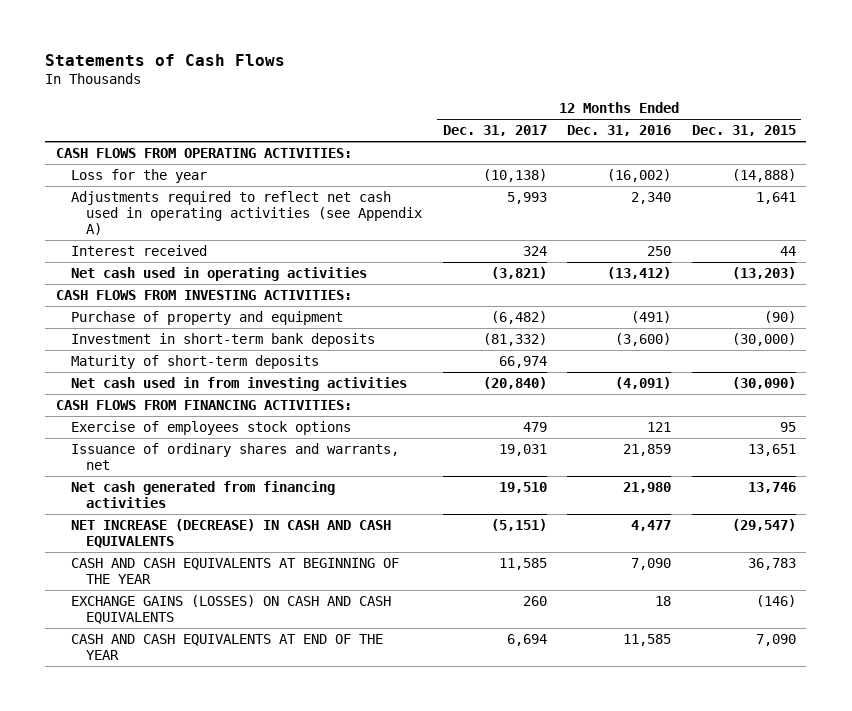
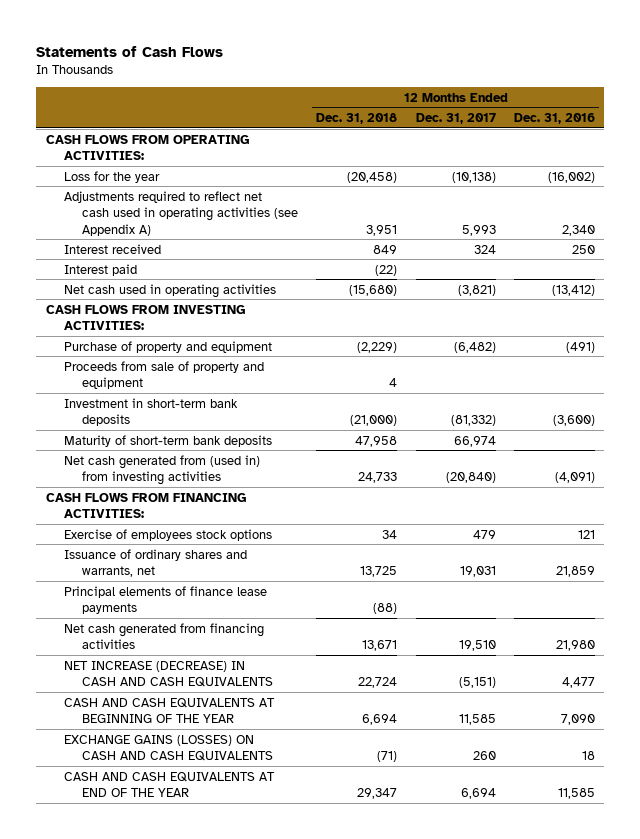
- | 12 Months Ended Dec. 31, 2017 | 12 Months Ended Dec. 31, 2016 | 12 Months Ended Dec. 31, 2015
+ | 12 Months Ended Dec. 31, 2018 | 12 Months Ended Dec. 31, 2017 | 12 Months Ended Dec. 31, 2016
+ Interest paid | (22) | |
+ Proceeds from sale of property and equipment | 4 | |
- Maturity of short-term deposits | 66,974 | |
- Net cash used in from investing activities | (20,840) | (4,091) | (30,090)
+ Maturity of short-term bank deposits | 47,958 | 66,974 |
+ Net cash generated from (used in) from investing activities | 24,733 | (20,840) | (4,091)
+ Principal elements of finance lease payments | (88) | |

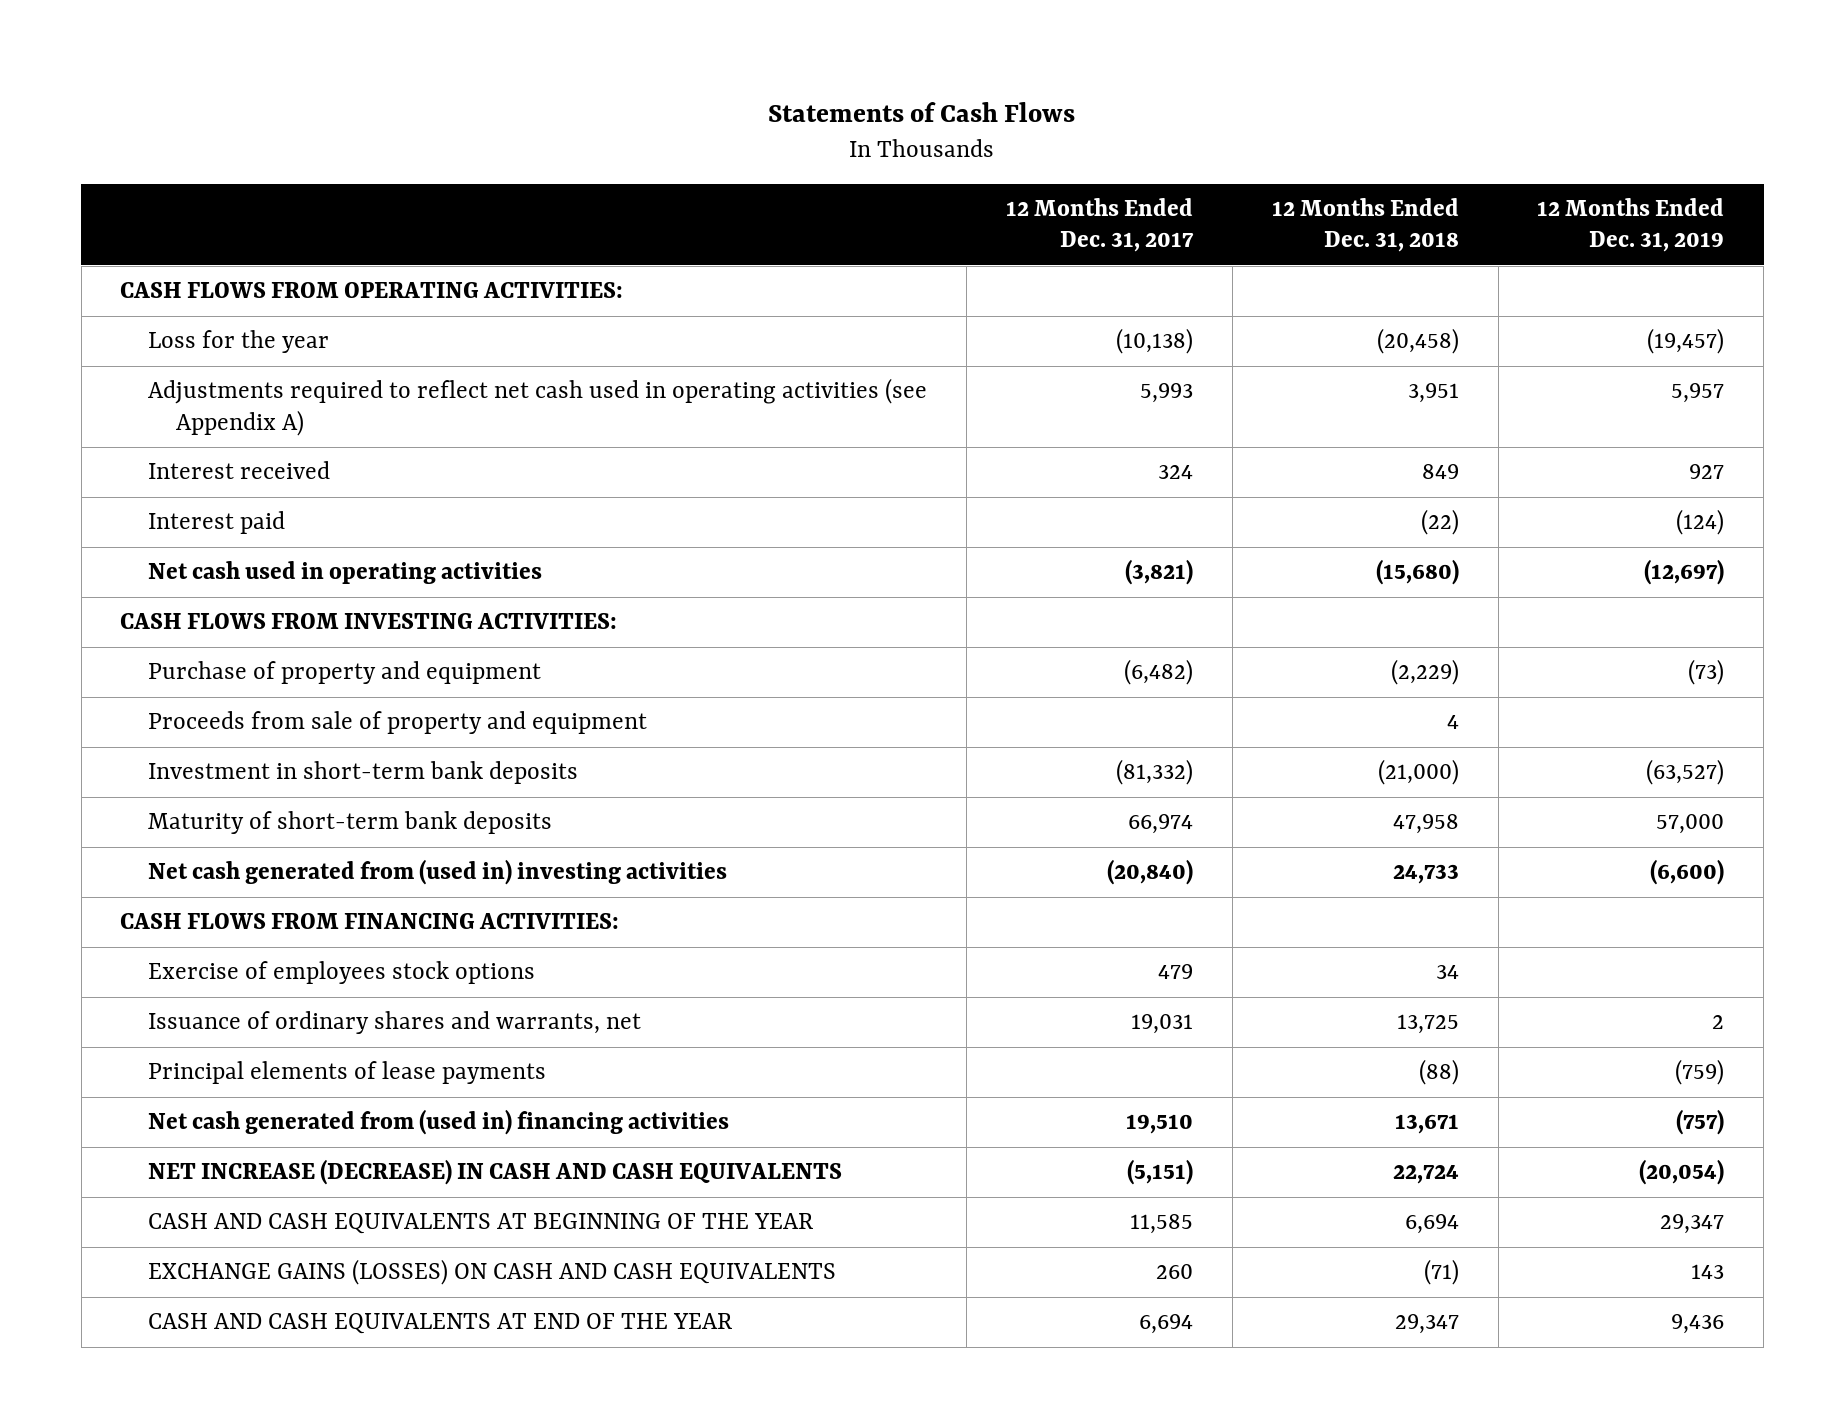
- | 12 Months Ended Dec. 31, 2018 | 12 Months Ended Dec. 31, 2017 | 12 Months Ended Dec. 31, 2016
+ | 12 Months Ended Dec. 31, 2017 | 12 Months Ended Dec. 31, 2018 | 12 Months Ended Dec. 31, 2019
- Net cash generated from (used in) from investing activities | 24,733 | (20,840) | (4,091)
+ Net cash generated from (used in) investing activities | (20,840) | 24,733 | (6,600)
- Principal elements of finance lease payments | (88) | |
- Net cash generated from financing activities | 13,671 | 19,510 | 21,980
+ Principal elements of lease payments | | (88) | (759)
+ Net cash generated from (used in) financing activities | 19,510 | 13,671 | (757)

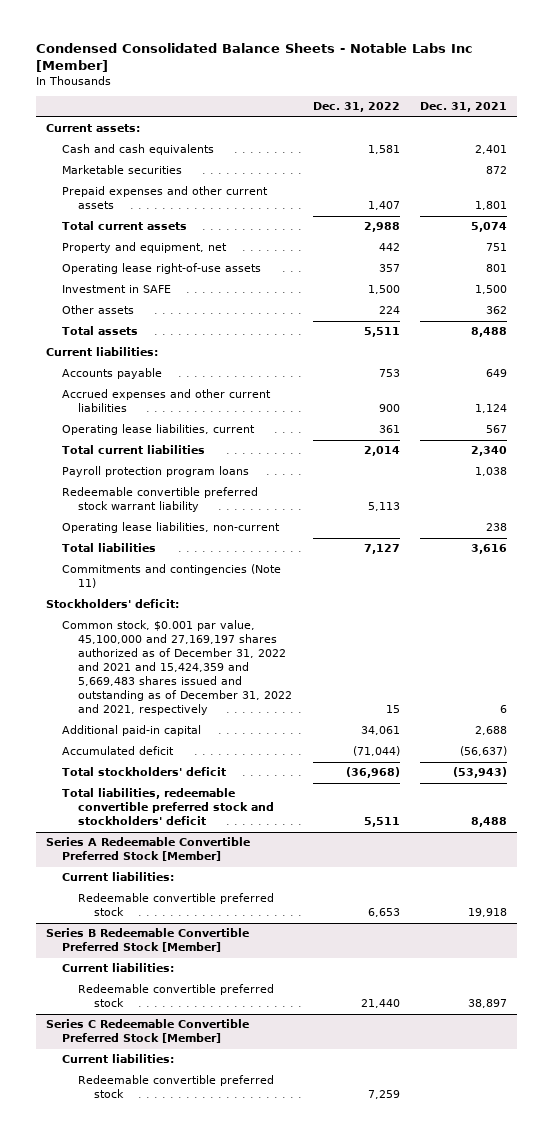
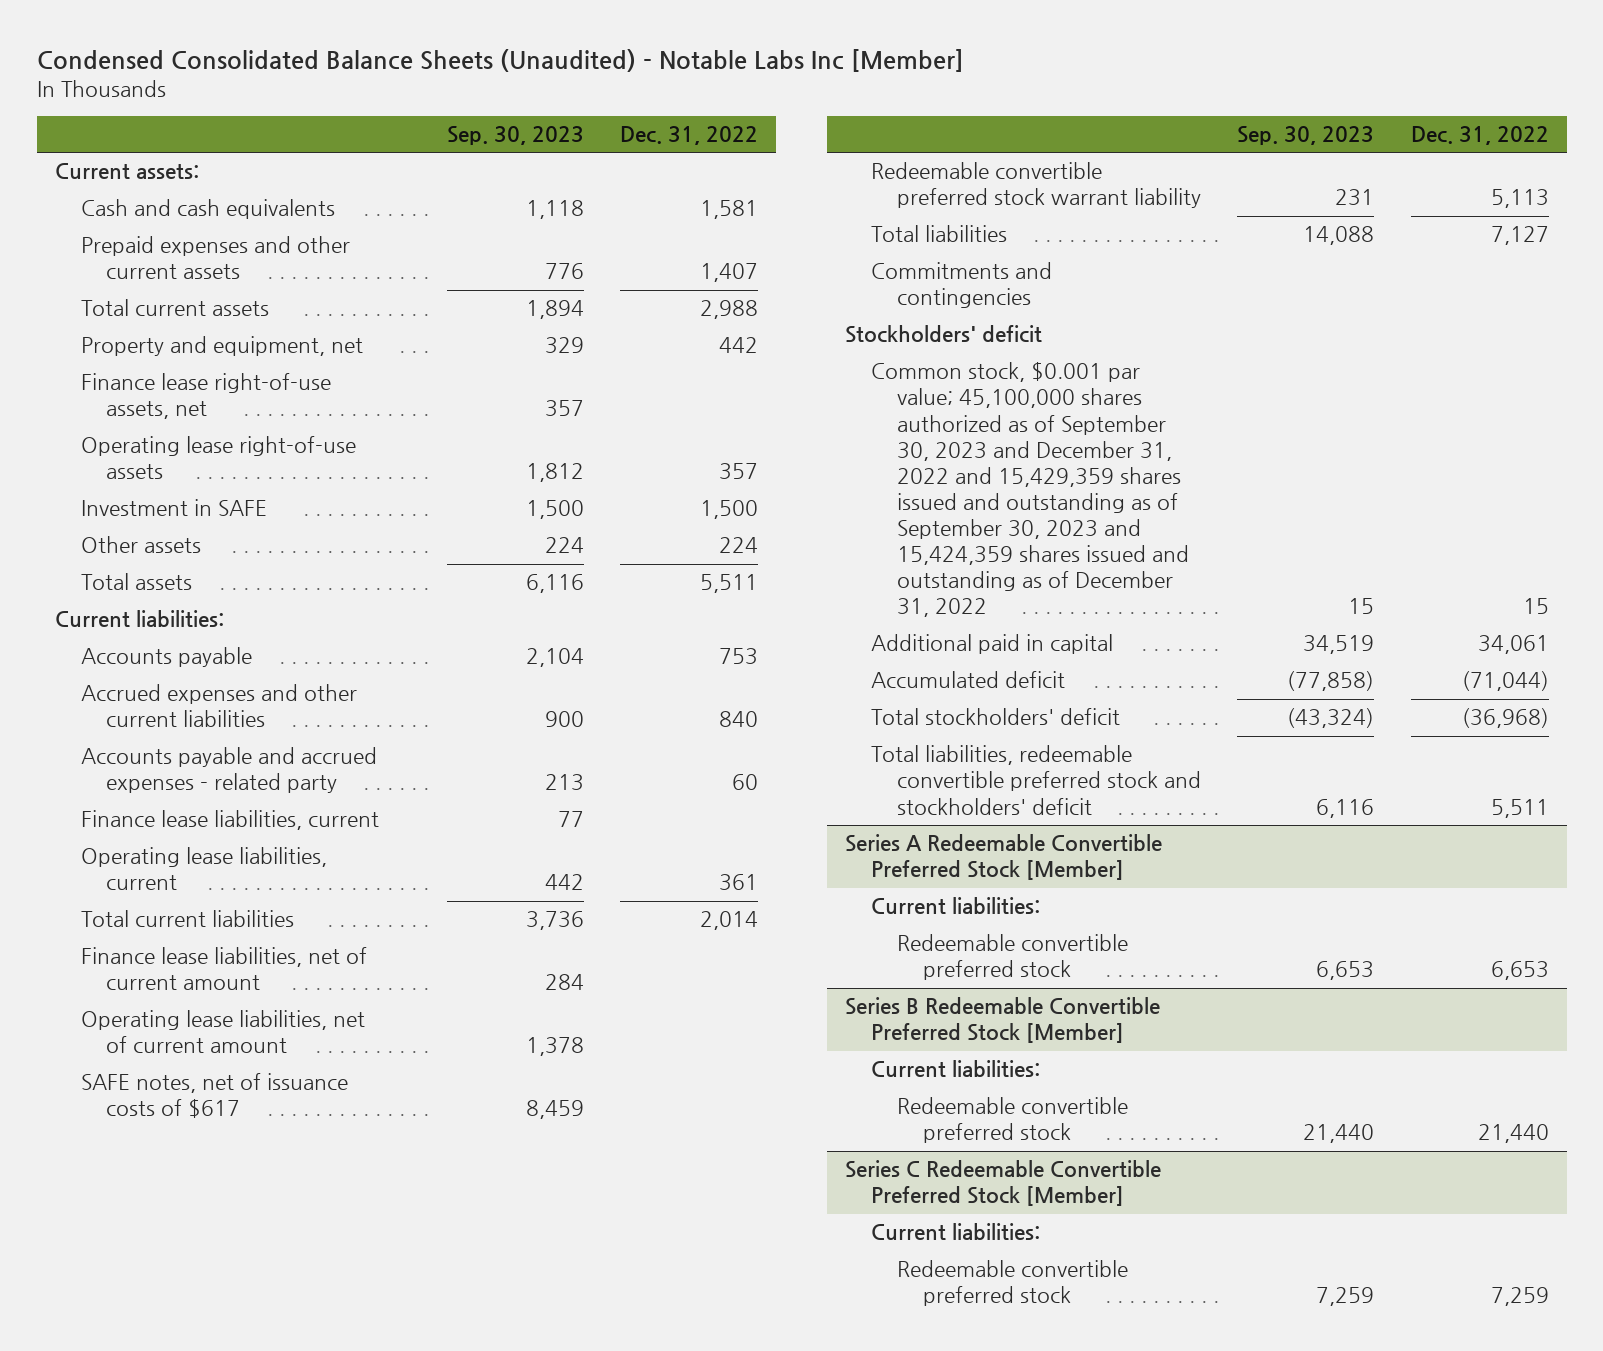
- Condensed Consolidated Balance Sheets - Notable Labs Inc [Member]
+ Condensed Consolidated Balance Sheets (Unaudited) - Notable Labs Inc [Member]
- | Dec. 31, 2022 | Dec. 31, 2021
+ | Sep. 30, 2023 | Dec. 31, 2022
- Marketable securities | | 872
+ Finance lease right-of-use assets, net | 357 |
- Accrued expenses and other current liabilities | 900 | 1,124
+ Accrued expenses and other current liabilities | 900 | 840
+ Accounts payable and accrued expenses - related party | 213 | 60
+ Finance lease liabilities, current | 77 |
- Payroll protection program loans | | 1,038
+ Finance lease liabilities, net of current amount | 284 |
+ Operating lease liabilities, net of current amount | 1,378 |
+ SAFE notes, net of issuance costs of $617 | 8,459 |
- Operating lease liabilities, non-current | | 238
- Commitments and contingencies (Note 11)
- Stockholders' deficit:
- Common stock, $0.001 par value, 45,100,000 and 27,169,197 shares authorized as of December 31, 2022 and 2021 and 15,424,359 and 5,669,483 shares issued and outstanding as of December 31, 2022 and 2021, respectively | 15 | 6
- Additional paid-in capital | 34,061 | 2,688
+ Commitments and contingencies
+ Stockholders' deficit
+ Common stock, $0.001 par value; 45,100,000 shares authorized as of September 30, 2023 and December 31, 2022 and 15,429,359 shares issued and outstanding as of September 30, 2023 and 15,424,359 shares issued and outstanding as of December 31, 2022 | 15 | 15
+ Additional paid in capital | 34,519 | 34,061

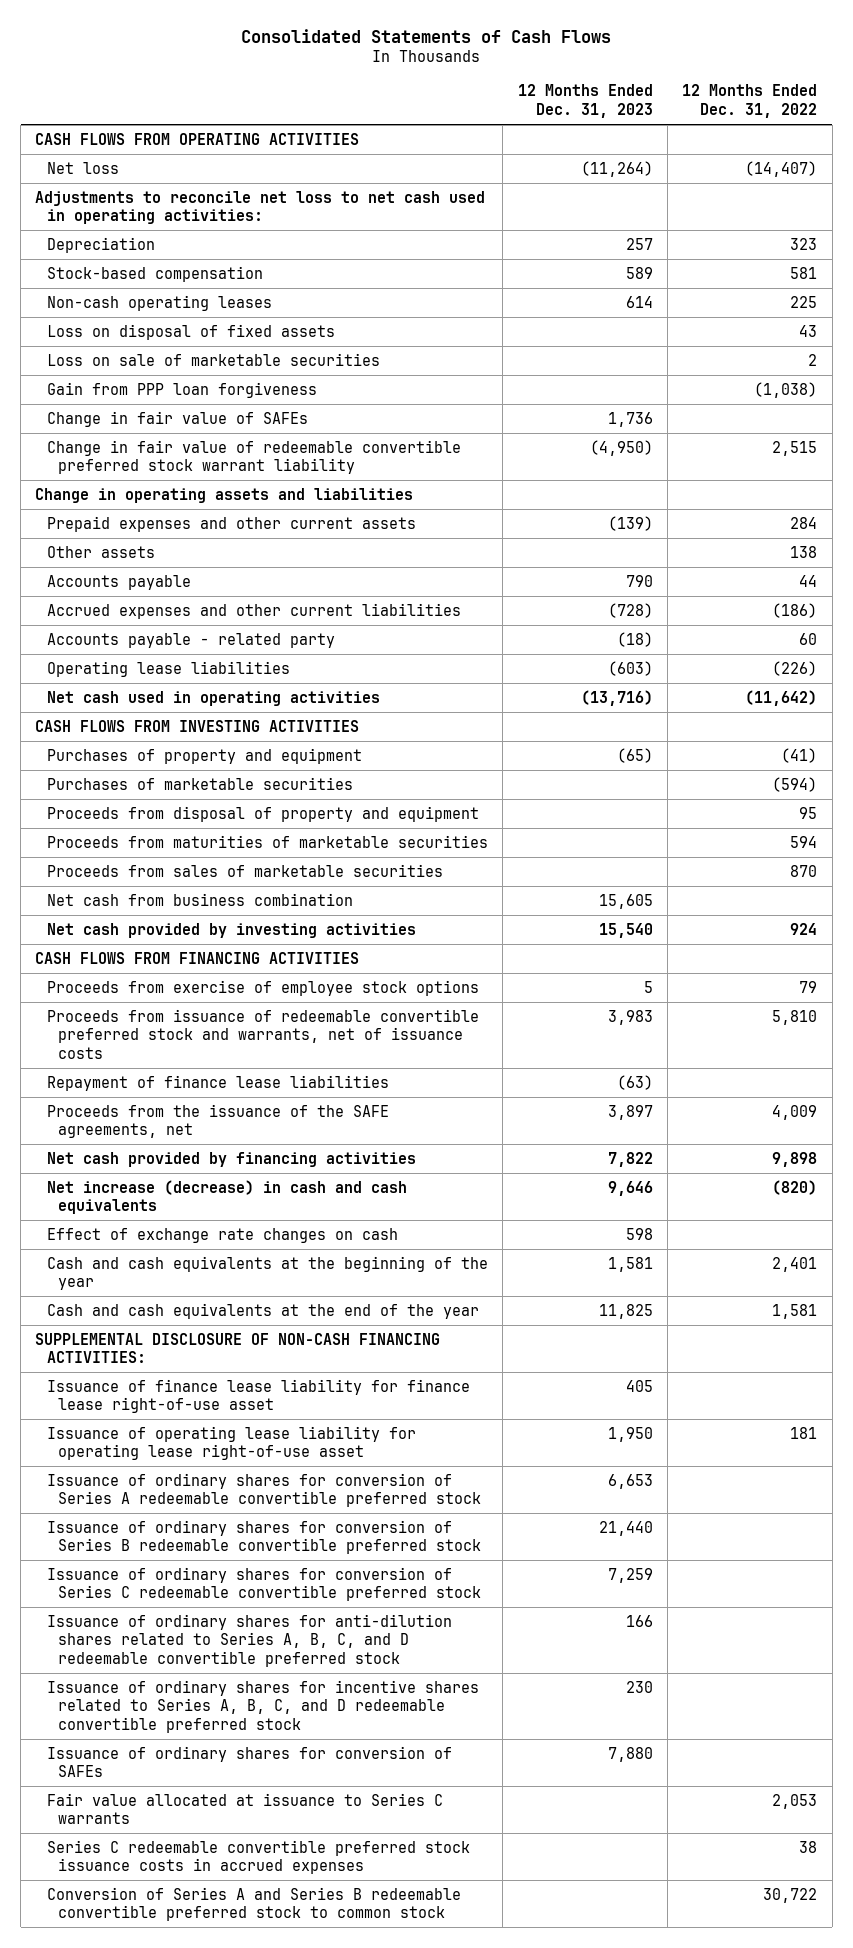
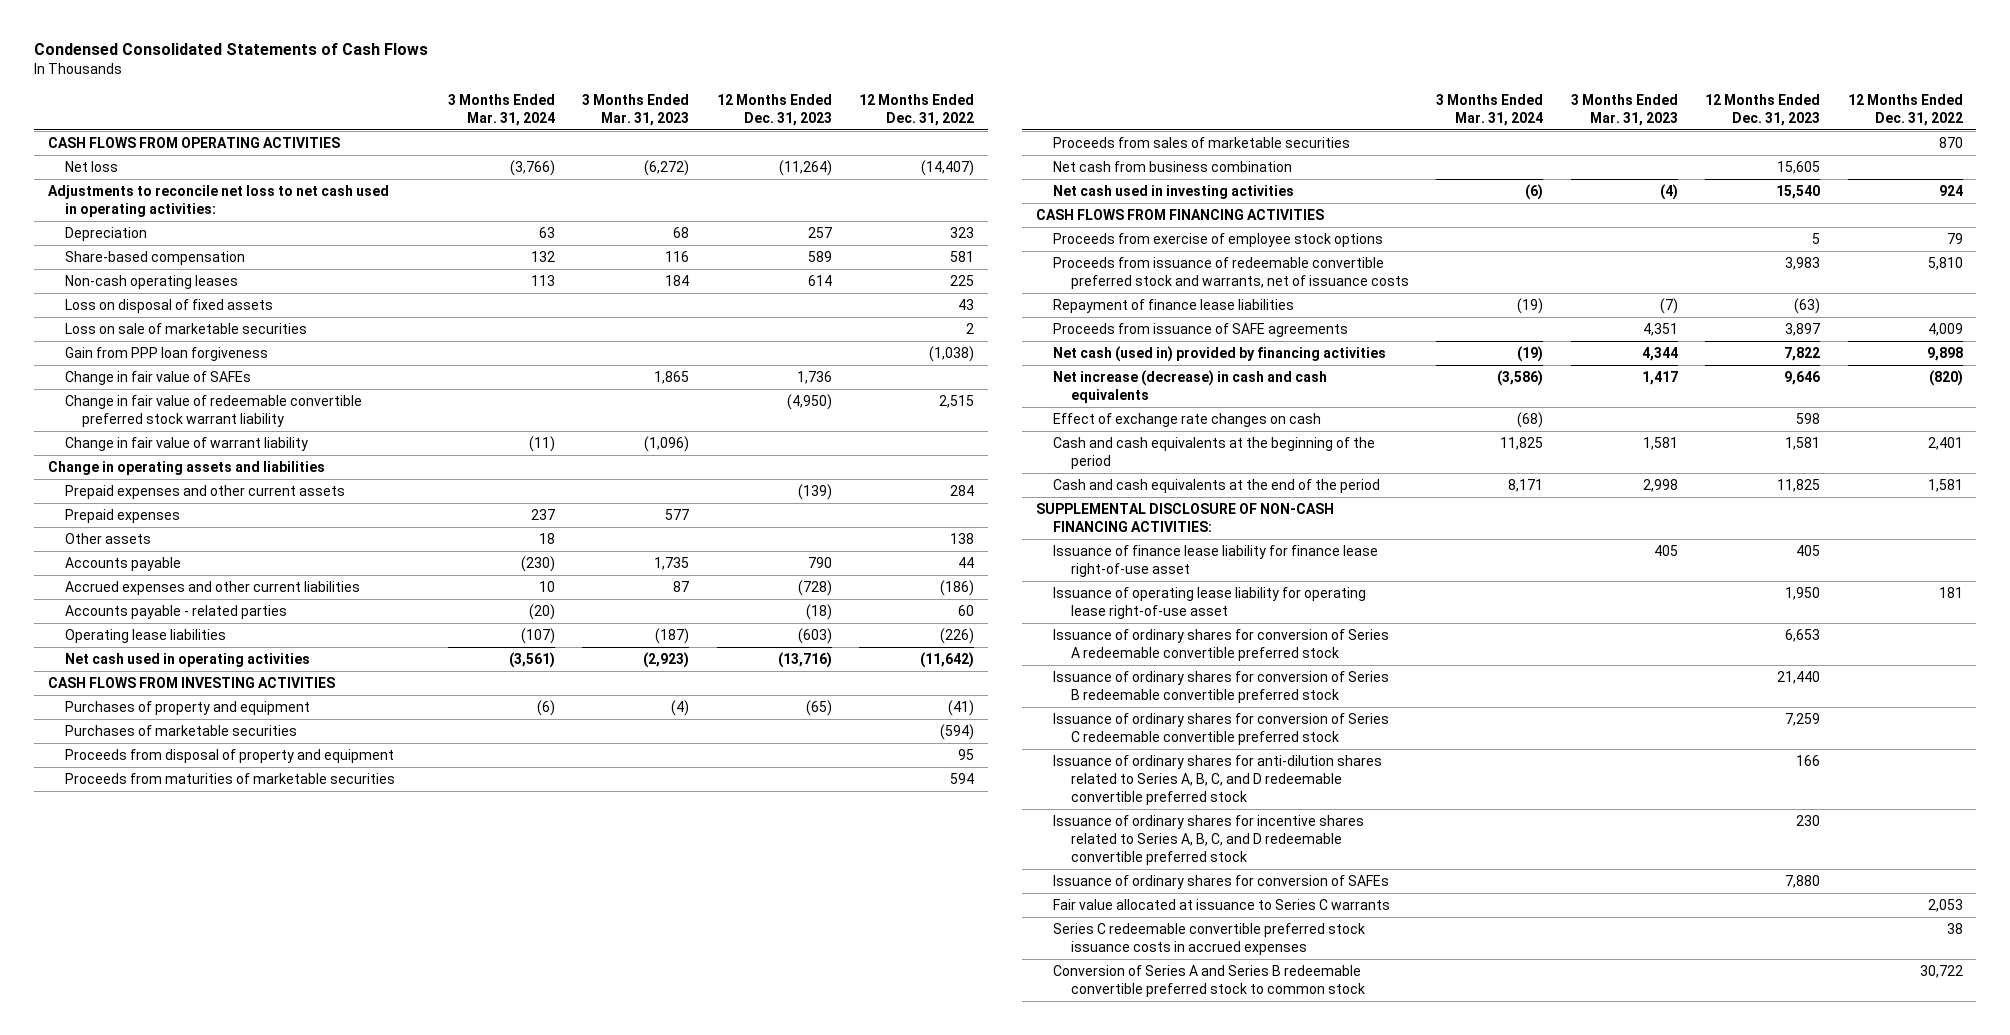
- Consolidated Statements of Cash Flows
+ Condensed Consolidated Statements of Cash Flows
- | 12 Months Ended Dec. 31, 2023 | 12 Months Ended Dec. 31, 2022
+ | 3 Months Ended Mar. 31, 2024 | 3 Months Ended Mar. 31, 2023 | 12 Months Ended Dec. 31, 2023 | 12 Months Ended Dec. 31, 2022
- Stock-based compensation | 589 | 581
+ Share-based compensation | 132 | 116 | 589 | 581
+ Change in fair value of warrant liability | (11) | (1,096) | |
+ Prepaid expenses | 237 | 577 | |
- Accounts payable - related party | (18) | 60
+ Accounts payable - related parties | (20) | | (18) | 60
- Net cash provided by investing activities | 15,540 | 924
+ Net cash used in investing activities | (6) | (4) | 15,540 | 924
- Proceeds from the issuance of the SAFE agreements, net | 3,897 | 4,009
- Net cash provided by financing activities | 7,822 | 9,898
+ Proceeds from issuance of SAFE agreements | | 4,351 | 3,897 | 4,009
+ Net cash (used in) provided by financing activities | (19) | 4,344 | 7,822 | 9,898
- Cash and cash equivalents at the beginning of the year | 1,581 | 2,401
- Cash and cash equivalents at the end of the year | 11,825 | 1,581
+ Cash and cash equivalents at the beginning of the period | 11,825 | 1,581 | 1,581 | 2,401
+ Cash and cash equivalents at the end of the period | 8,171 | 2,998 | 11,825 | 1,581

